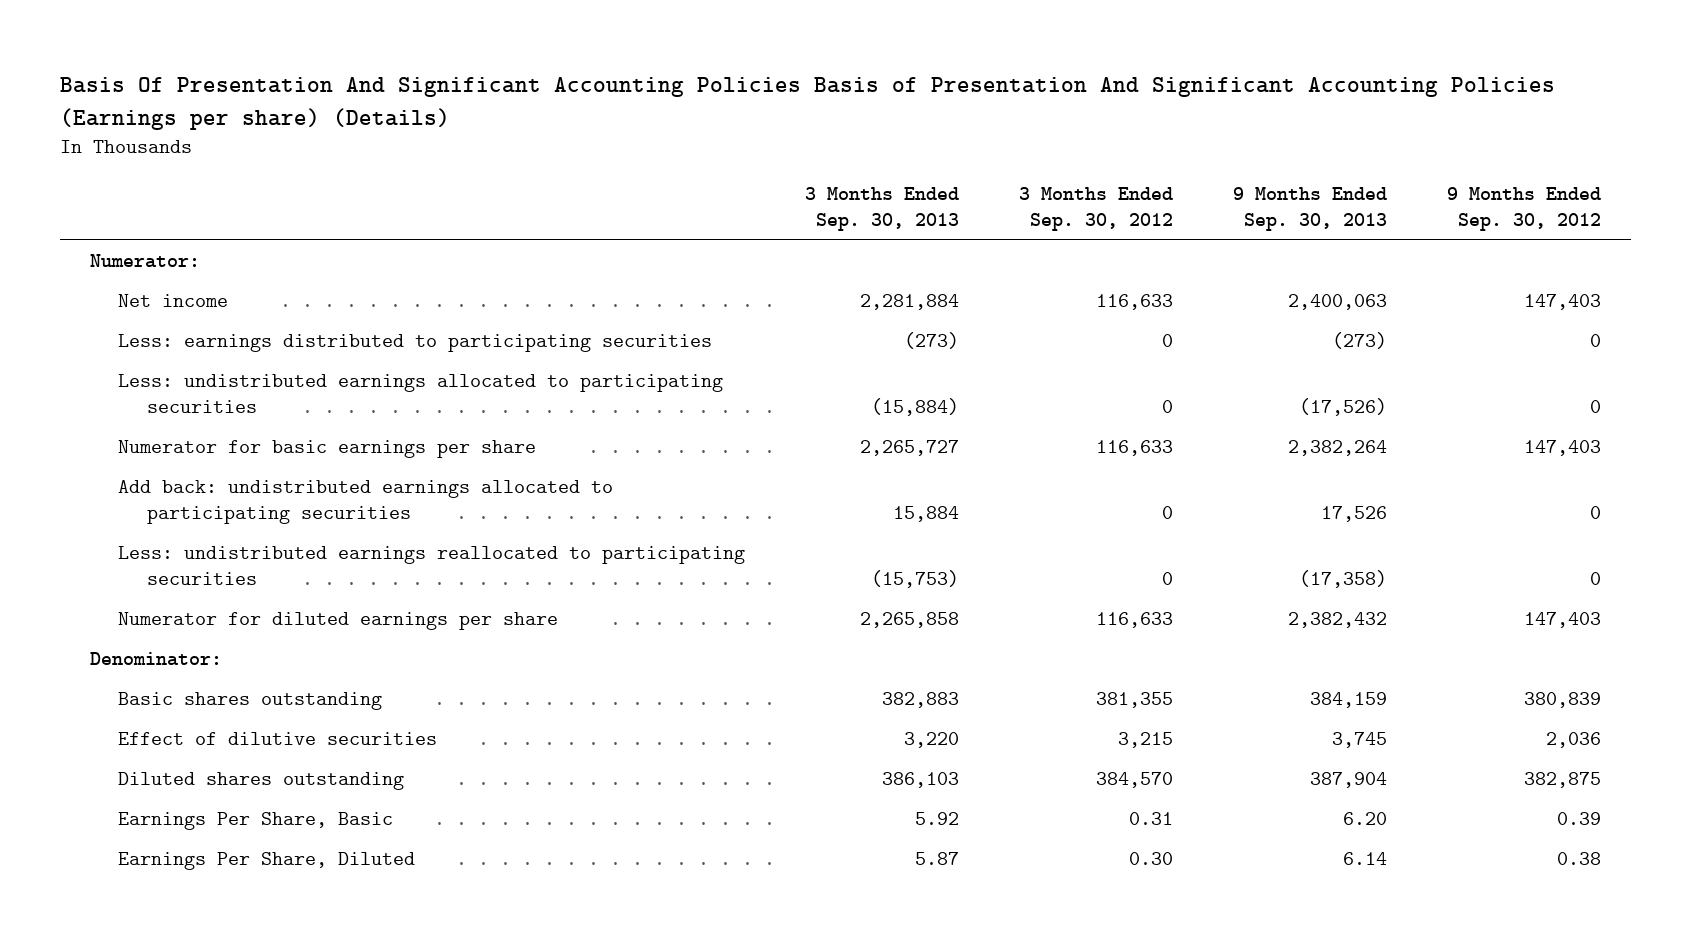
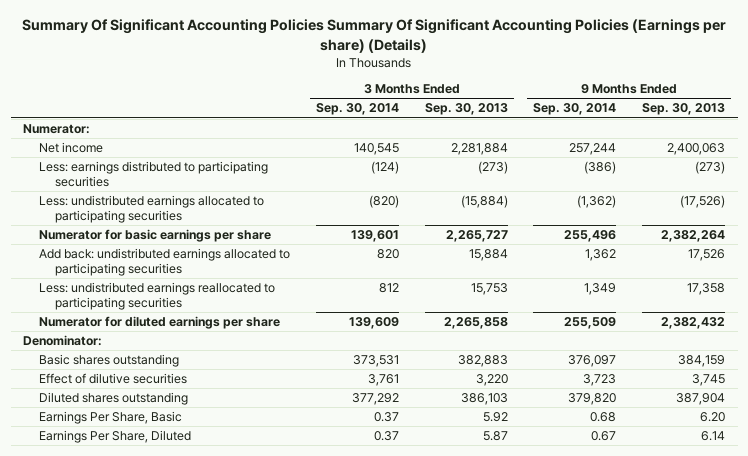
- Basis Of Presentation And Significant Accounting Policies Basis of Presentation And Significant Accounting Policies (Earnings per share) (Details)
+ Summary Of Significant Accounting Policies Summary Of Significant Accounting Policies (Earnings per share) (Details)
- | 3 Months Ended Sep. 30, 2013 | 3 Months Ended Sep. 30, 2012 | 9 Months Ended Sep. 30, 2013 | 9 Months Ended Sep. 30, 2012
+ | 3 Months Ended Sep. 30, 2014 | 3 Months Ended Sep. 30, 2013 | 9 Months Ended Sep. 30, 2014 | 9 Months Ended Sep. 30, 2013
- Less: undistributed earnings reallocated to participating securities | (15,753) | 0 | (17,358) | 0
+ Less: undistributed earnings reallocated to participating securities | 812 | 15,753 | 1,349 | 17,358

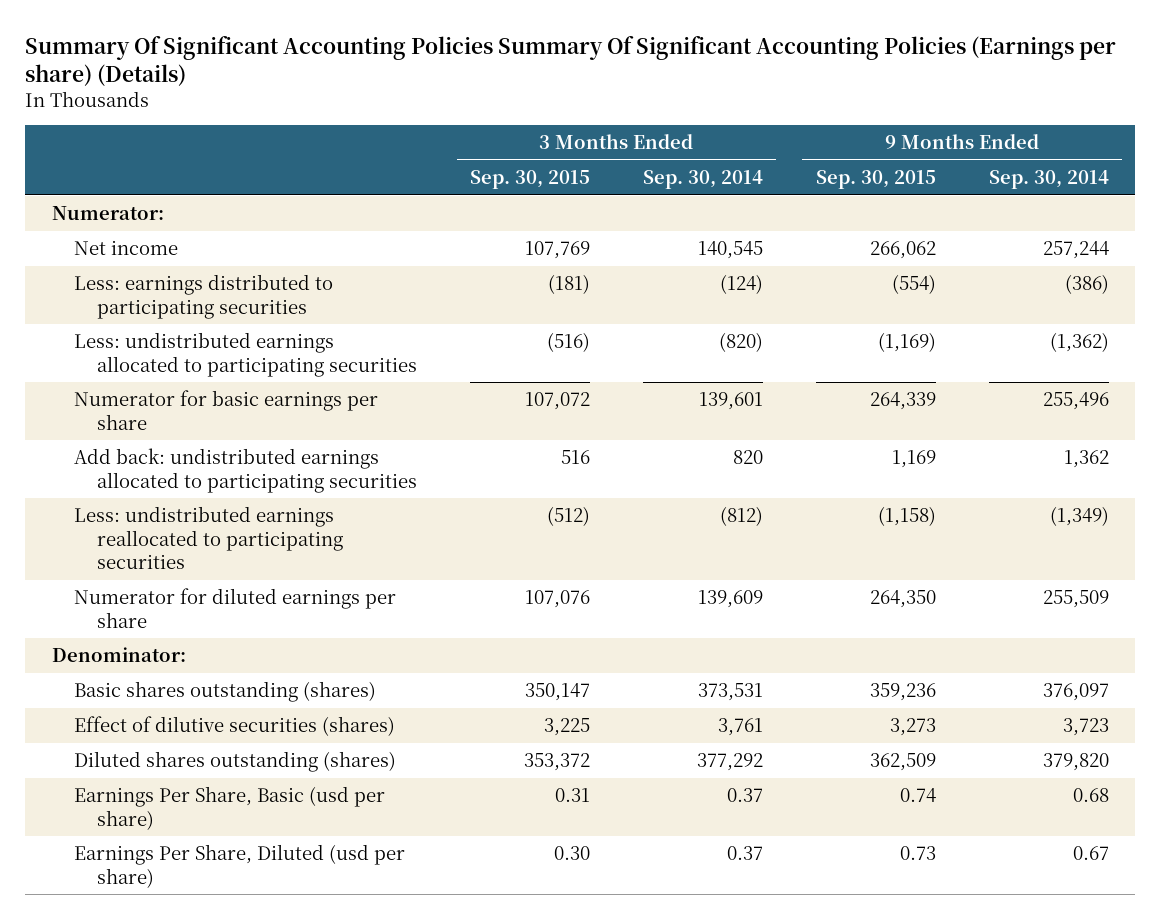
- | 3 Months Ended Sep. 30, 2014 | 3 Months Ended Sep. 30, 2013 | 9 Months Ended Sep. 30, 2014 | 9 Months Ended Sep. 30, 2013
+ | 3 Months Ended Sep. 30, 2015 | 3 Months Ended Sep. 30, 2014 | 9 Months Ended Sep. 30, 2015 | 9 Months Ended Sep. 30, 2014
- Less: undistributed earnings reallocated to participating securities | 812 | 15,753 | 1,349 | 17,358
+ Less: undistributed earnings reallocated to participating securities | (512) | (812) | (1,158) | (1,349)
- Basic shares outstanding | 373,531 | 382,883 | 376,097 | 384,159
- Effect of dilutive securities | 3,761 | 3,220 | 3,723 | 3,745
- Diluted shares outstanding | 377,292 | 386,103 | 379,820 | 387,904
- Earnings Per Share, Basic | 0.37 | 5.92 | 0.68 | 6.20
- Earnings Per Share, Diluted | 0.37 | 5.87 | 0.67 | 6.14
+ Basic shares outstanding (shares) | 350,147 | 373,531 | 359,236 | 376,097
+ Effect of dilutive securities (shares) | 3,225 | 3,761 | 3,273 | 3,723
+ Diluted shares outstanding (shares) | 353,372 | 377,292 | 362,509 | 379,820
+ Earnings Per Share, Basic (usd per share) | 0.31 | 0.37 | 0.74 | 0.68
+ Earnings Per Share, Diluted (usd per share) | 0.30 | 0.37 | 0.73 | 0.67

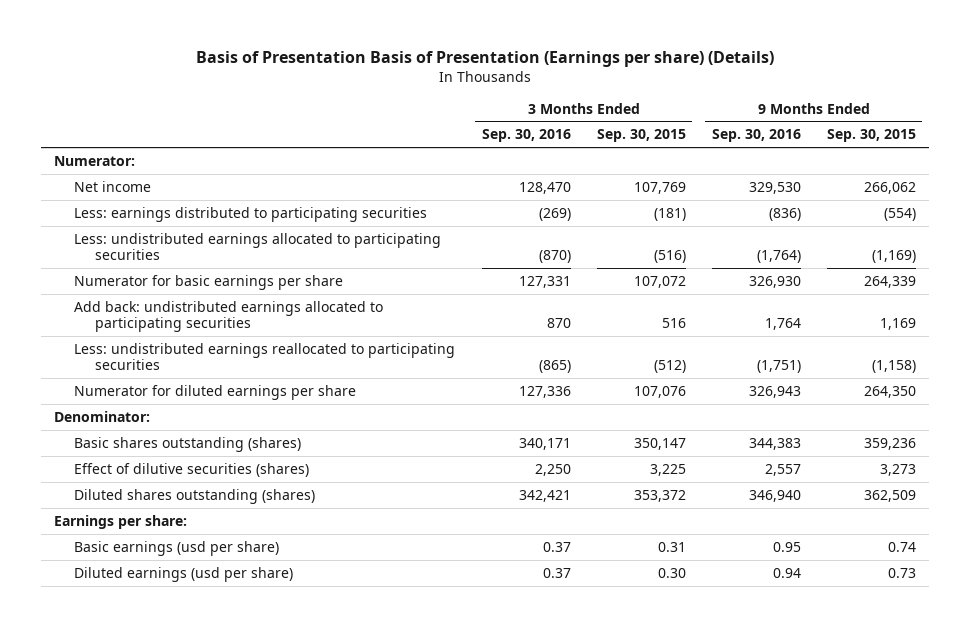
- Summary Of Significant Accounting Policies Summary Of Significant Accounting Policies (Earnings per share) (Details)
+ Basis of Presentation Basis of Presentation (Earnings per share) (Details)
- | 3 Months Ended Sep. 30, 2015 | 3 Months Ended Sep. 30, 2014 | 9 Months Ended Sep. 30, 2015 | 9 Months Ended Sep. 30, 2014
+ | 3 Months Ended Sep. 30, 2016 | 3 Months Ended Sep. 30, 2015 | 9 Months Ended Sep. 30, 2016 | 9 Months Ended Sep. 30, 2015
- Earnings Per Share, Basic (usd per share) | 0.31 | 0.37 | 0.74 | 0.68
- Earnings Per Share, Diluted (usd per share) | 0.30 | 0.37 | 0.73 | 0.67
+ Earnings per share:
+ Basic earnings (usd per share) | 0.37 | 0.31 | 0.95 | 0.74
+ Diluted earnings (usd per share) | 0.37 | 0.30 | 0.94 | 0.73

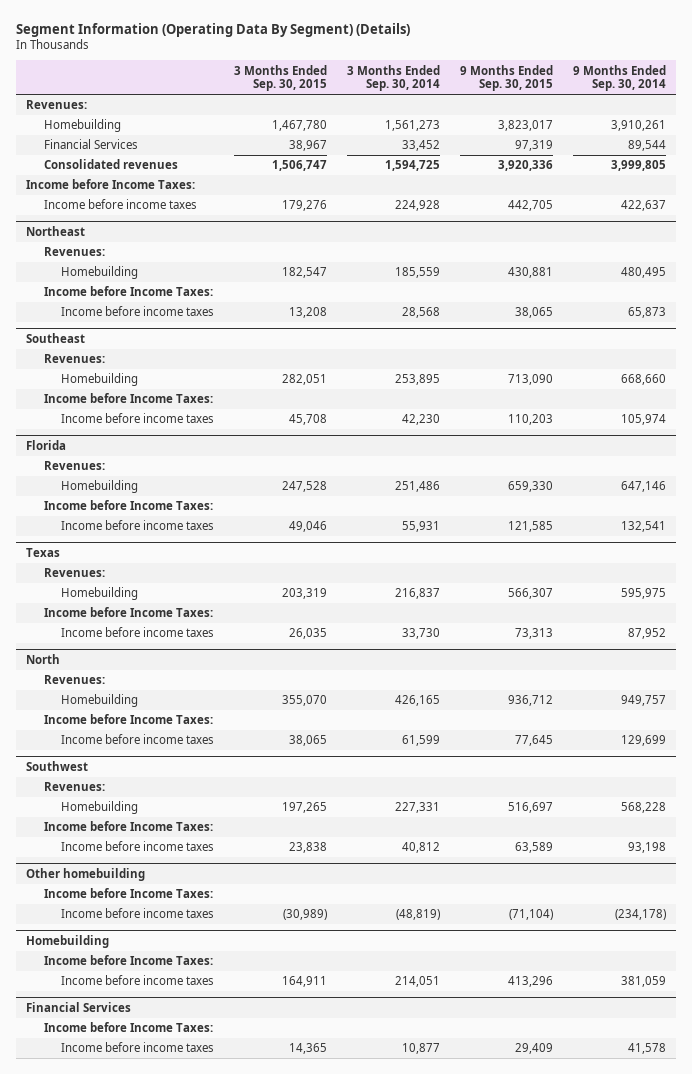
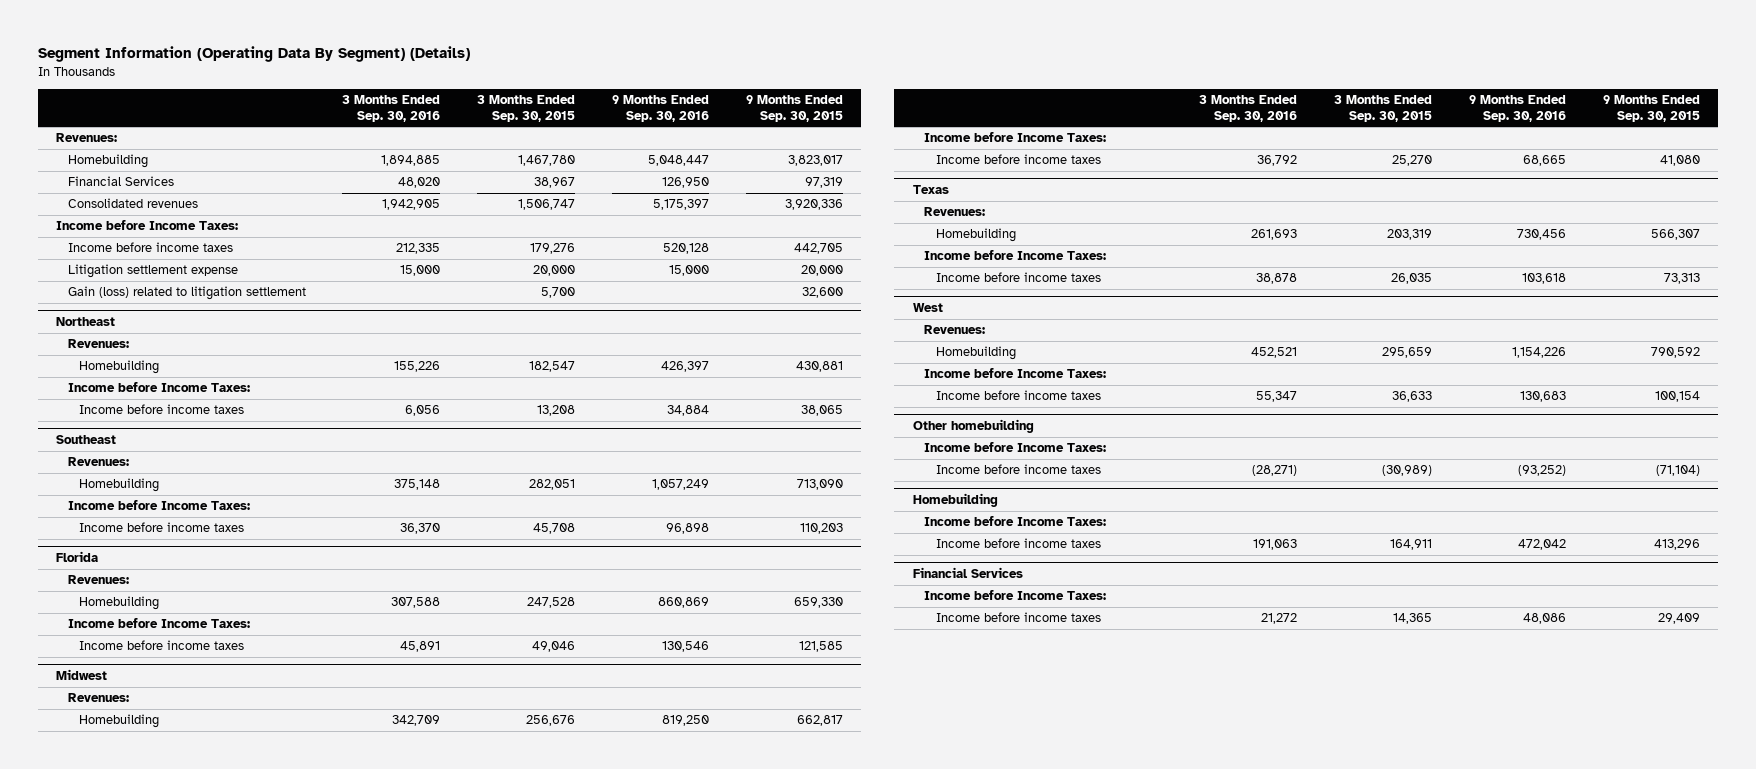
- | 3 Months Ended Sep. 30, 2015 | 3 Months Ended Sep. 30, 2014 | 9 Months Ended Sep. 30, 2015 | 9 Months Ended Sep. 30, 2014
+ | 3 Months Ended Sep. 30, 2016 | 3 Months Ended Sep. 30, 2015 | 9 Months Ended Sep. 30, 2016 | 9 Months Ended Sep. 30, 2015
+ Litigation settlement expense | 15,000 | 20,000 | 15,000 | 20,000
+ Gain (loss) related to litigation settlement | | 5,700 | | 32,600
+ Midwest
+ Revenues:
+ Homebuilding | 342,709 | 256,676 | 819,250 | 662,817
+ Income before Income Taxes:
+ Income before income taxes | 36,792 | 25,270 | 68,665 | 41,080
- North
- Revenues:
- Homebuilding | 355,070 | 426,165 | 936,712 | 949,757
- Income before Income Taxes:
- Income before income taxes | 38,065 | 61,599 | 77,645 | 129,699
- Southwest
+ West
- Homebuilding | 197,265 | 227,331 | 516,697 | 568,228
+ Homebuilding | 452,521 | 295,659 | 1,154,226 | 790,592
- Income before income taxes | 23,838 | 40,812 | 63,589 | 93,198
+ Income before income taxes | 55,347 | 36,633 | 130,683 | 100,154

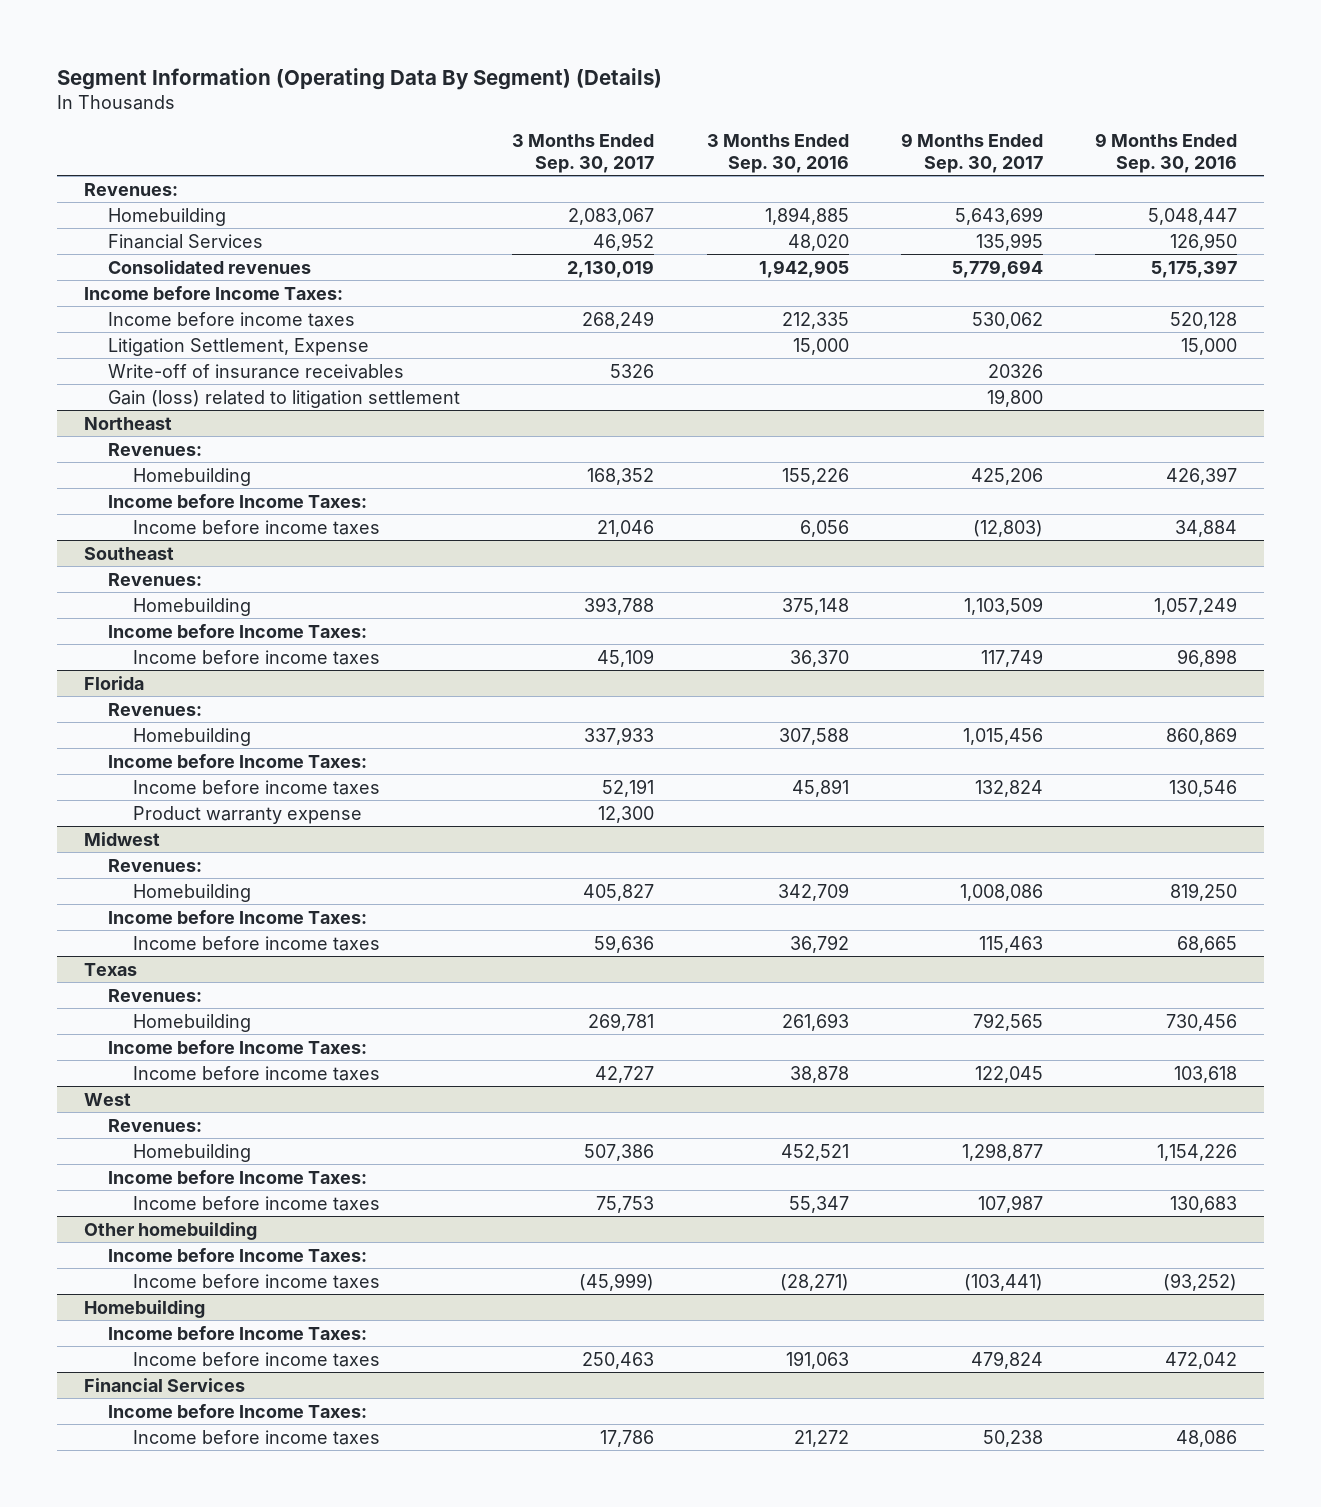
- | 3 Months Ended Sep. 30, 2016 | 3 Months Ended Sep. 30, 2015 | 9 Months Ended Sep. 30, 2016 | 9 Months Ended Sep. 30, 2015
+ | 3 Months Ended Sep. 30, 2017 | 3 Months Ended Sep. 30, 2016 | 9 Months Ended Sep. 30, 2017 | 9 Months Ended Sep. 30, 2016
- Litigation settlement expense | 15,000 | 20,000 | 15,000 | 20,000
+ Litigation Settlement, Expense | | 15,000 | | 15,000
+ Write-off of insurance receivables | 5326 | | 20326 |
@ Florida
+ Product warranty expense | 12,300 | | |

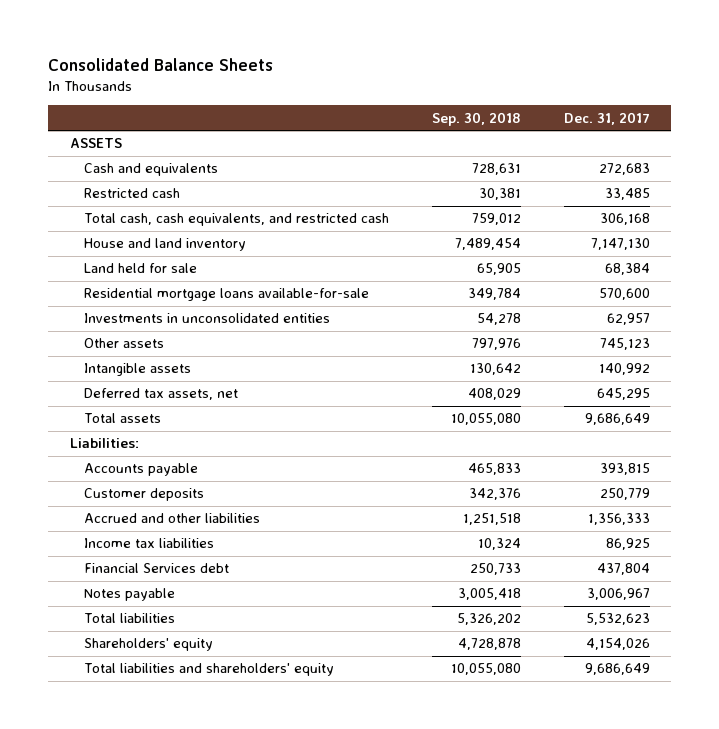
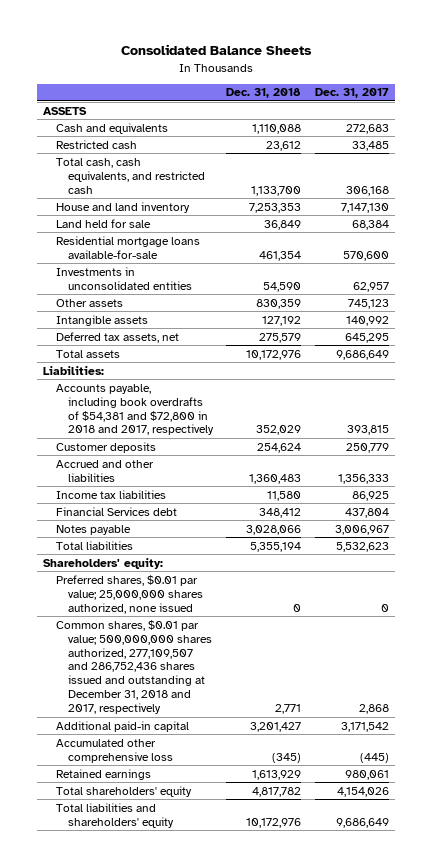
- | Sep. 30, 2018 | Dec. 31, 2017
+ | Dec. 31, 2018 | Dec. 31, 2017
- Accounts payable | 465,833 | 393,815
+ Accounts payable, including book overdrafts of $54,381 and $72,800 in 2018 and 2017, respectively | 352,029 | 393,815
- Shareholders' equity | 4,728,878 | 4,154,026
+ Shareholders' equity:
+ Preferred shares, $0.01 par value; 25,000,000 shares authorized, none issued | 0 | 0
+ Common shares, $0.01 par value; 500,000,000 shares authorized, 277,109,507 and 286,752,436 shares issued and outstanding at December 31, 2018 and 2017, respectively | 2,771 | 2,868
+ Additional paid-in capital | 3,201,427 | 3,171,542
+ Accumulated other comprehensive loss | (345) | (445)
+ Retained earnings | 1,613,929 | 980,061
+ Total shareholders' equity | 4,817,782 | 4,154,026

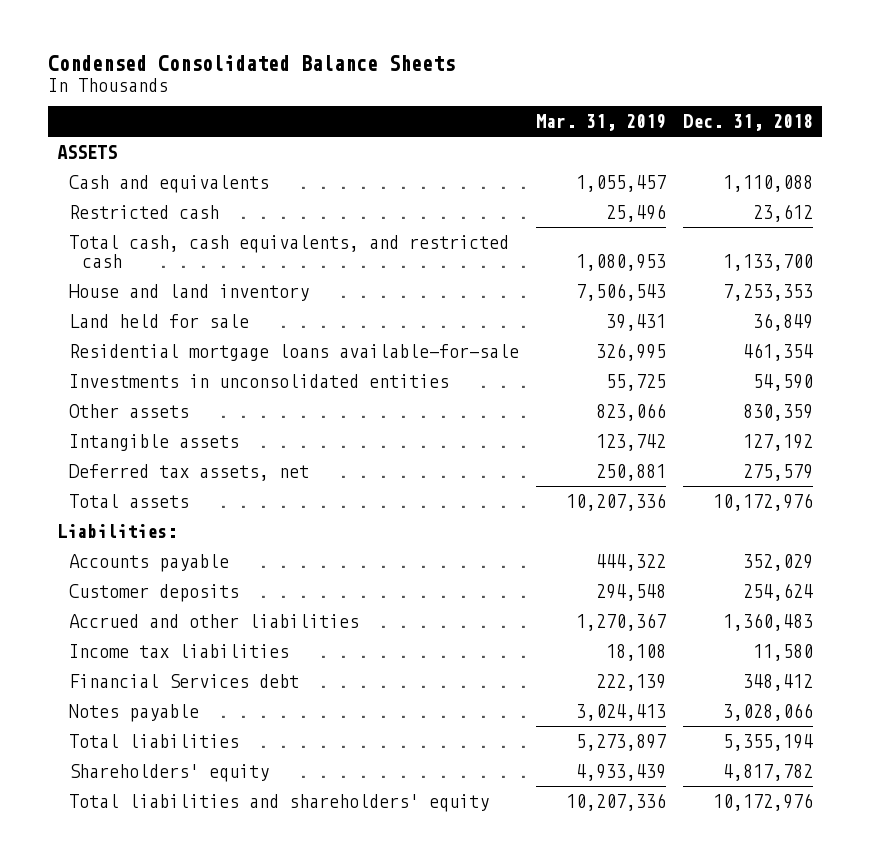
- Consolidated Balance Sheets
+ Condensed Consolidated Balance Sheets
- | Dec. 31, 2018 | Dec. 31, 2017
+ | Mar. 31, 2019 | Dec. 31, 2018
- Accounts payable, including book overdrafts of $54,381 and $72,800 in 2018 and 2017, respectively | 352,029 | 393,815
+ Accounts payable | 444,322 | 352,029
- Shareholders' equity:
- Preferred shares, $0.01 par value; 25,000,000 shares authorized, none issued | 0 | 0
- Common shares, $0.01 par value; 500,000,000 shares authorized, 277,109,507 and 286,752,436 shares issued and outstanding at December 31, 2018 and 2017, respectively | 2,771 | 2,868
- Additional paid-in capital | 3,201,427 | 3,171,542
- Accumulated other comprehensive loss | (345) | (445)
- Retained earnings | 1,613,929 | 980,061
- Total shareholders' equity | 4,817,782 | 4,154,026
+ Shareholders' equity | 4,933,439 | 4,817,782

